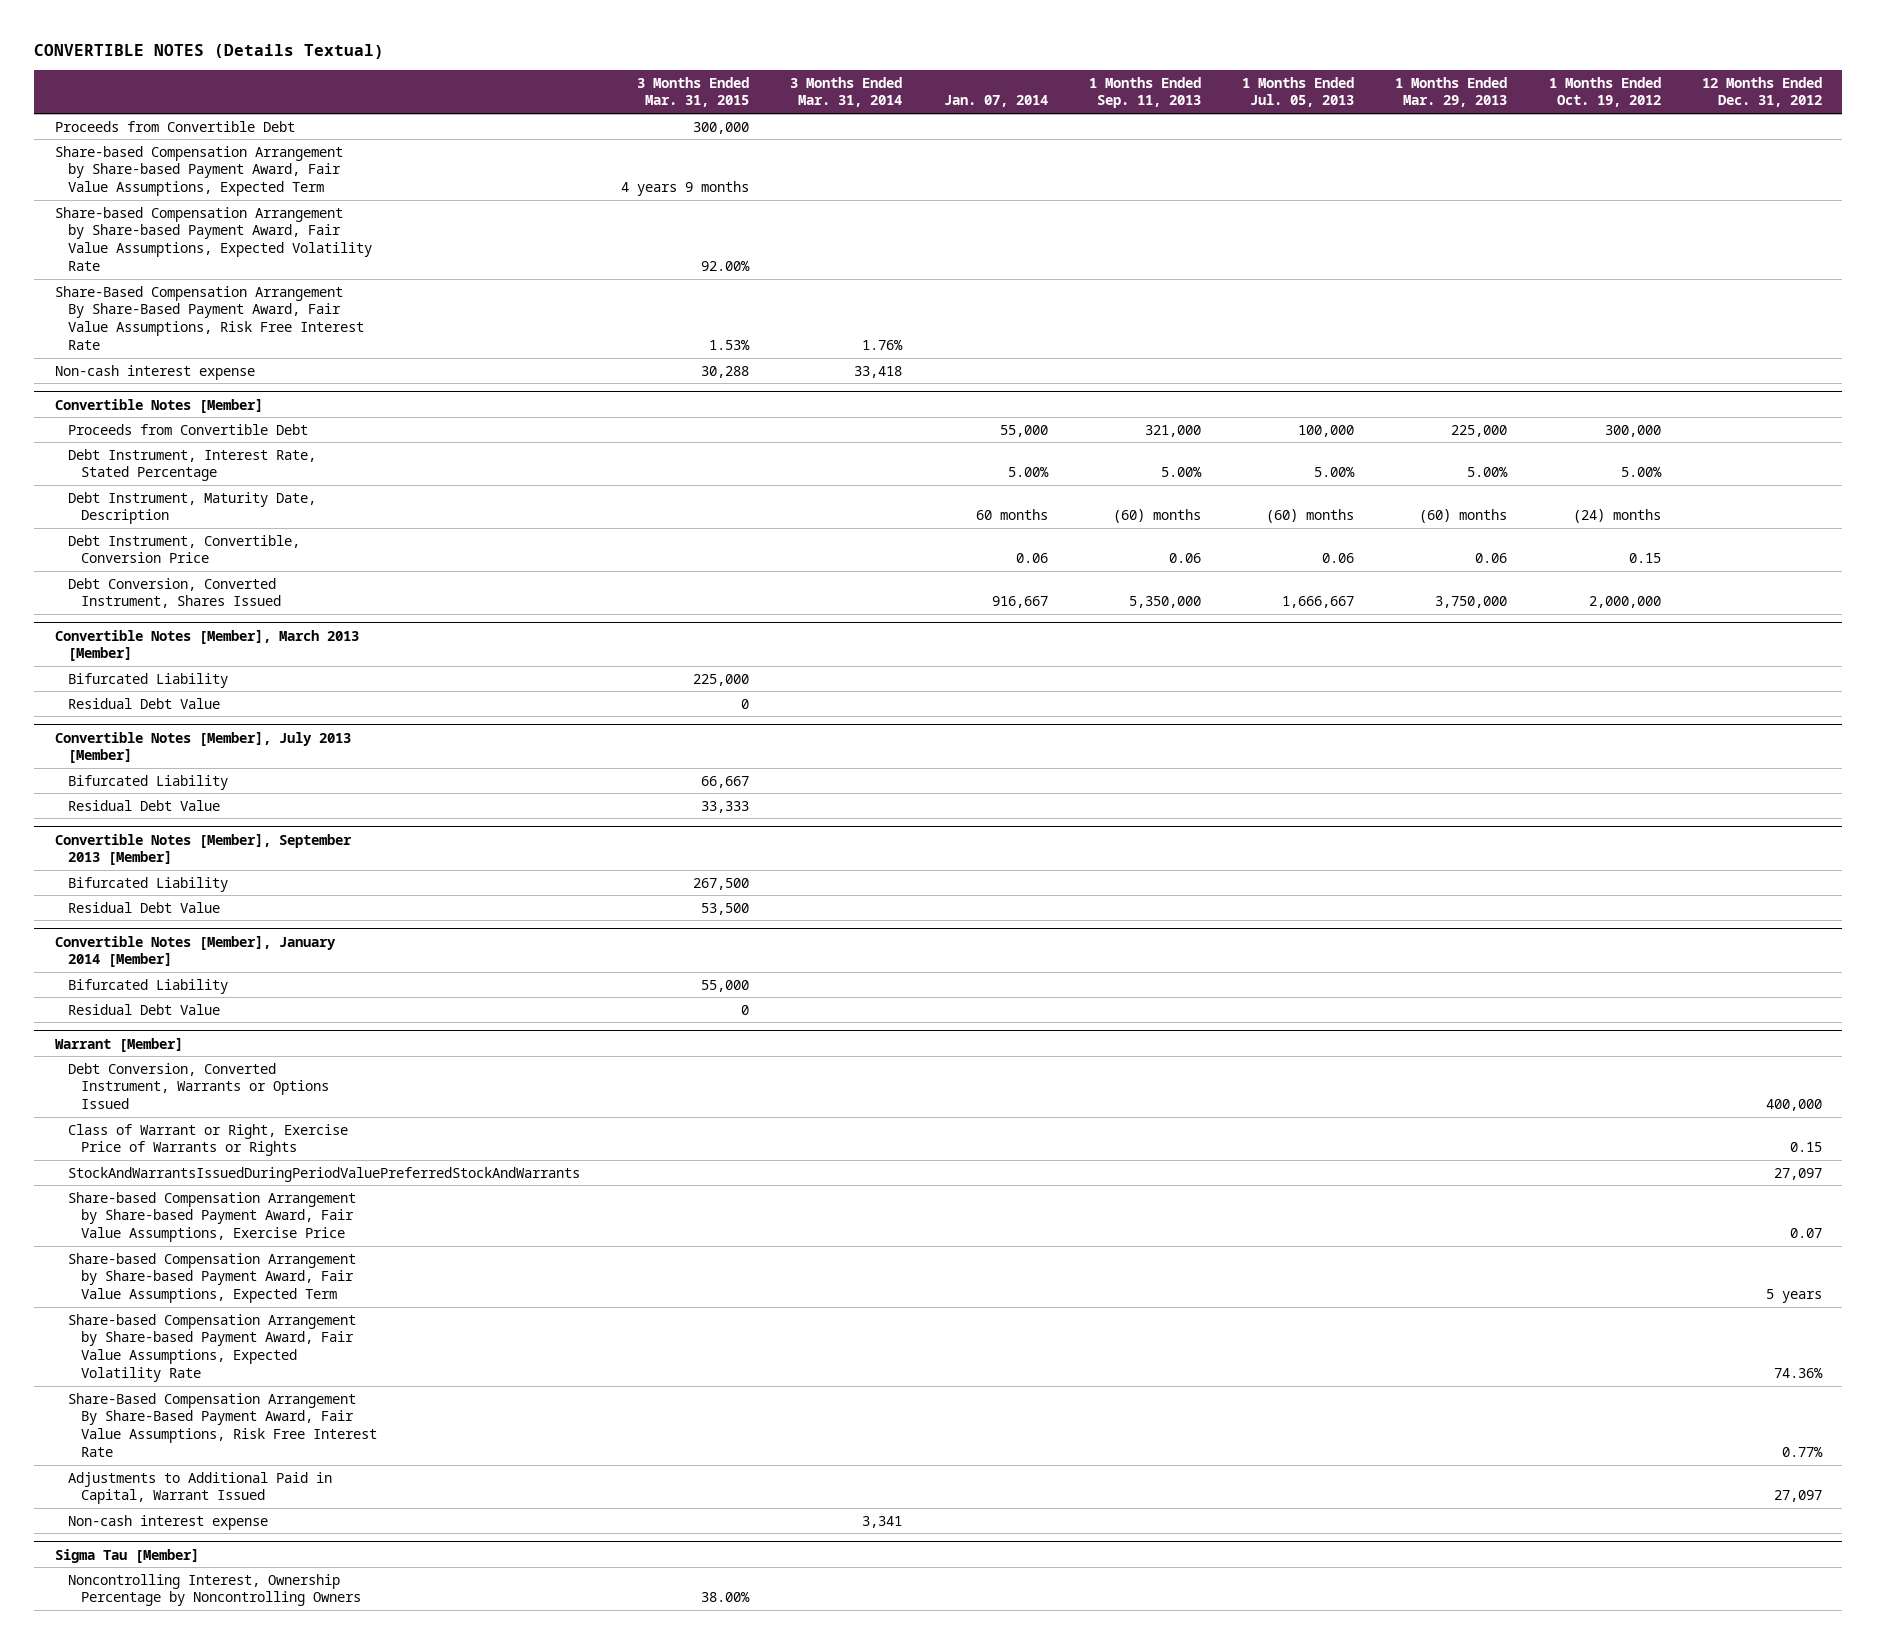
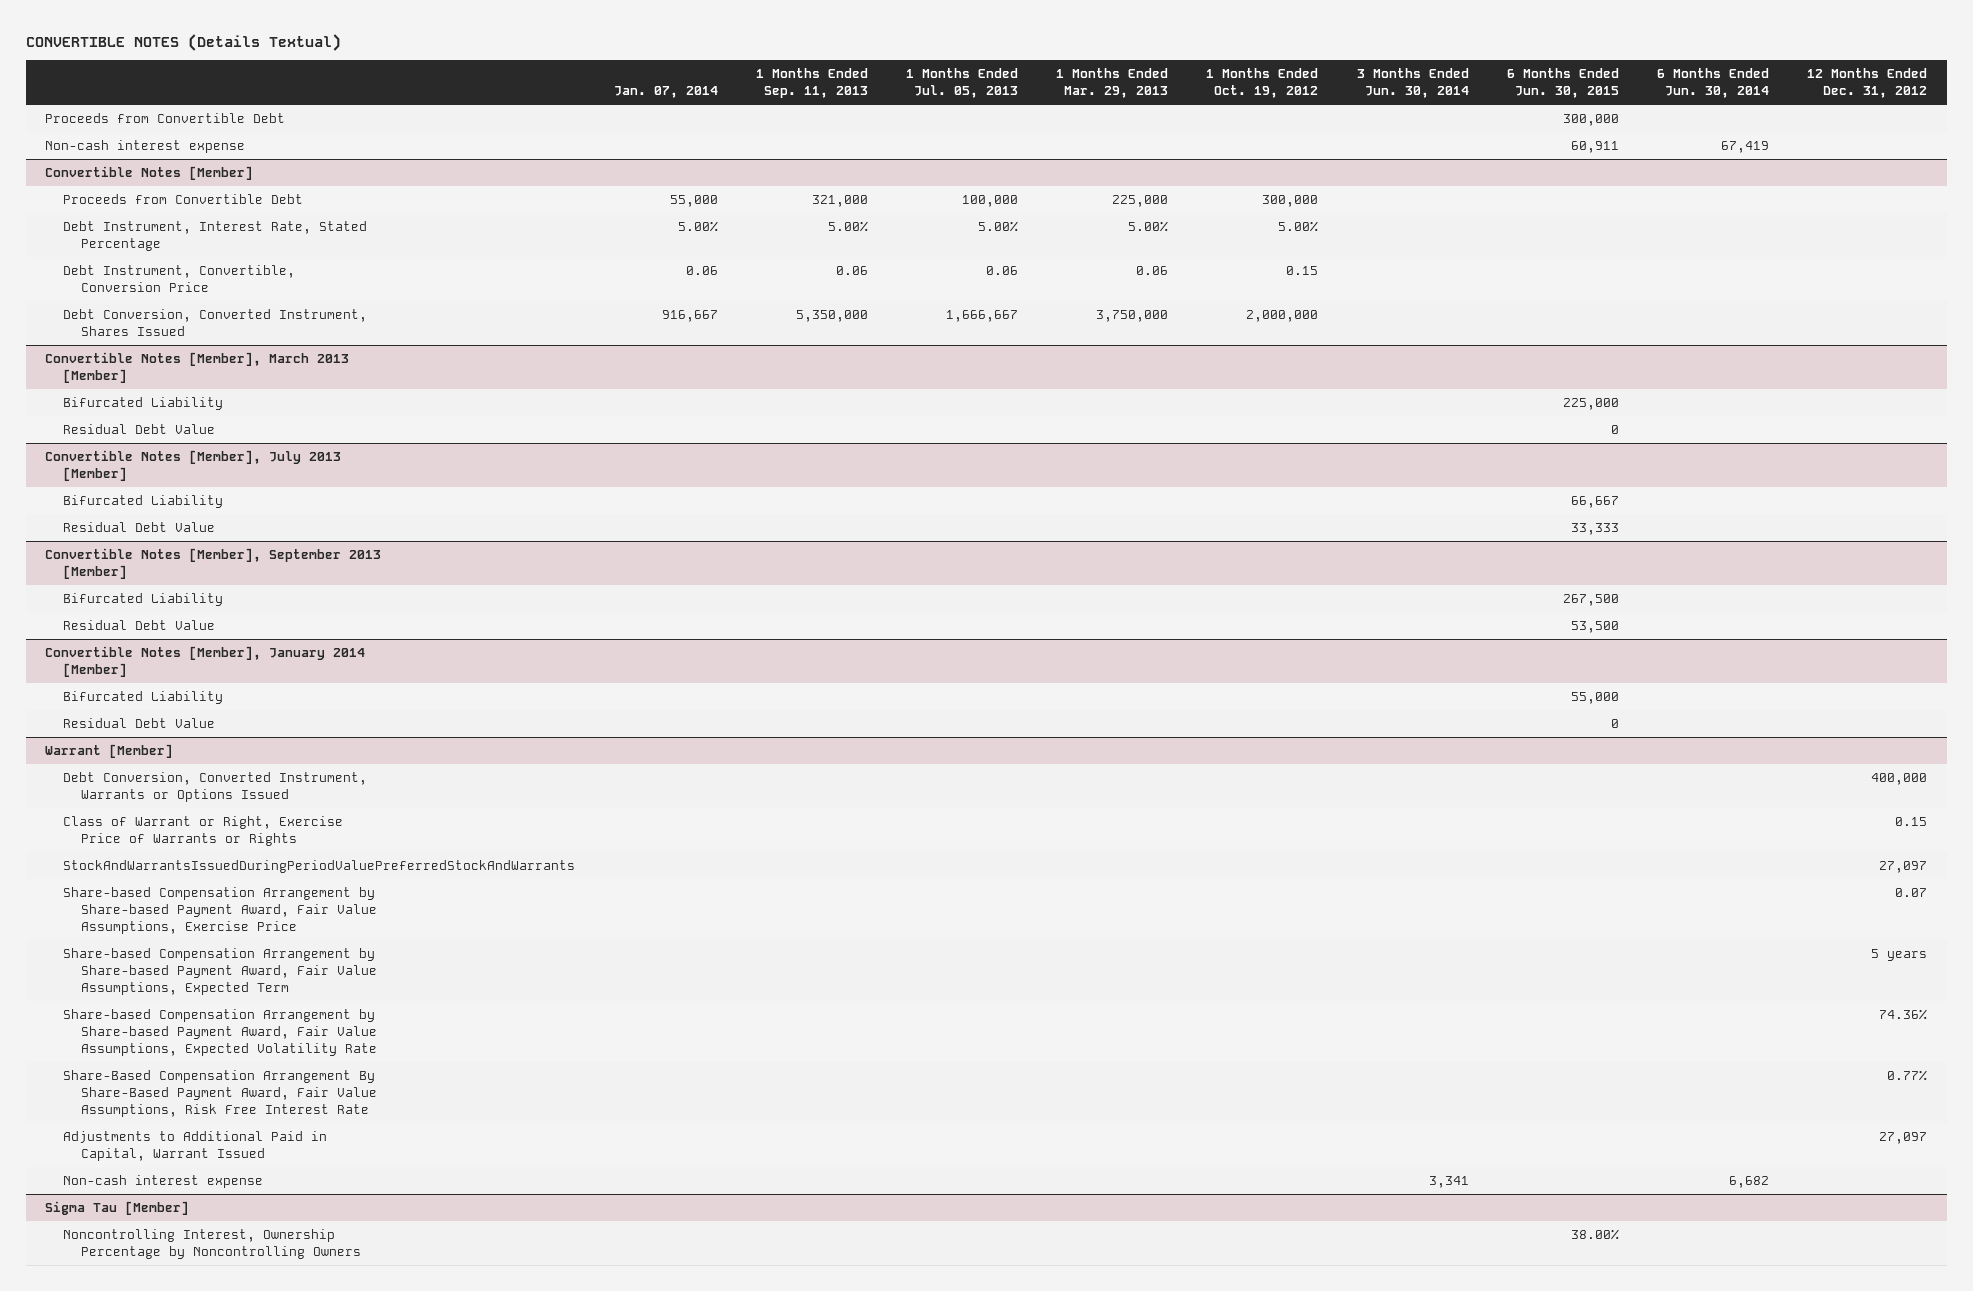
- | 3 Months Ended Mar. 31, 2015 | 3 Months Ended Mar. 31, 2014 | Jan. 07, 2014 | 1 Months Ended Sep. 11, 2013 | 1 Months Ended Jul. 05, 2013 | 1 Months Ended Mar. 29, 2013 | 1 Months Ended Oct. 19, 2012 | 12 Months Ended Dec. 31, 2012
+ | Jan. 07, 2014 | 1 Months Ended Sep. 11, 2013 | 1 Months Ended Jul. 05, 2013 | 1 Months Ended Mar. 29, 2013 | 1 Months Ended Oct. 19, 2012 | 3 Months Ended Jun. 30, 2014 | 6 Months Ended Jun. 30, 2015 | 6 Months Ended Jun. 30, 2014 | 12 Months Ended Dec. 31, 2012
- Share-based Compensation Arrangement by Share-based Payment Award, Fair Value Assumptions, Expected Term | 4 years 9 months | | | | | | |
- Share-based Compensation Arrangement by Share-based Payment Award, Fair Value Assumptions, Expected Volatility Rate | 92.00% | | | | | | |
- Share-Based Compensation Arrangement By Share-Based Payment Award, Fair Value Assumptions, Risk Free Interest Rate | 1.53% | 1.76% | | | | | |
@ Convertible Notes [Member]
- Debt Instrument, Maturity Date, Description | | | 60 months | (60) months | (60) months | (60) months | (24) months |

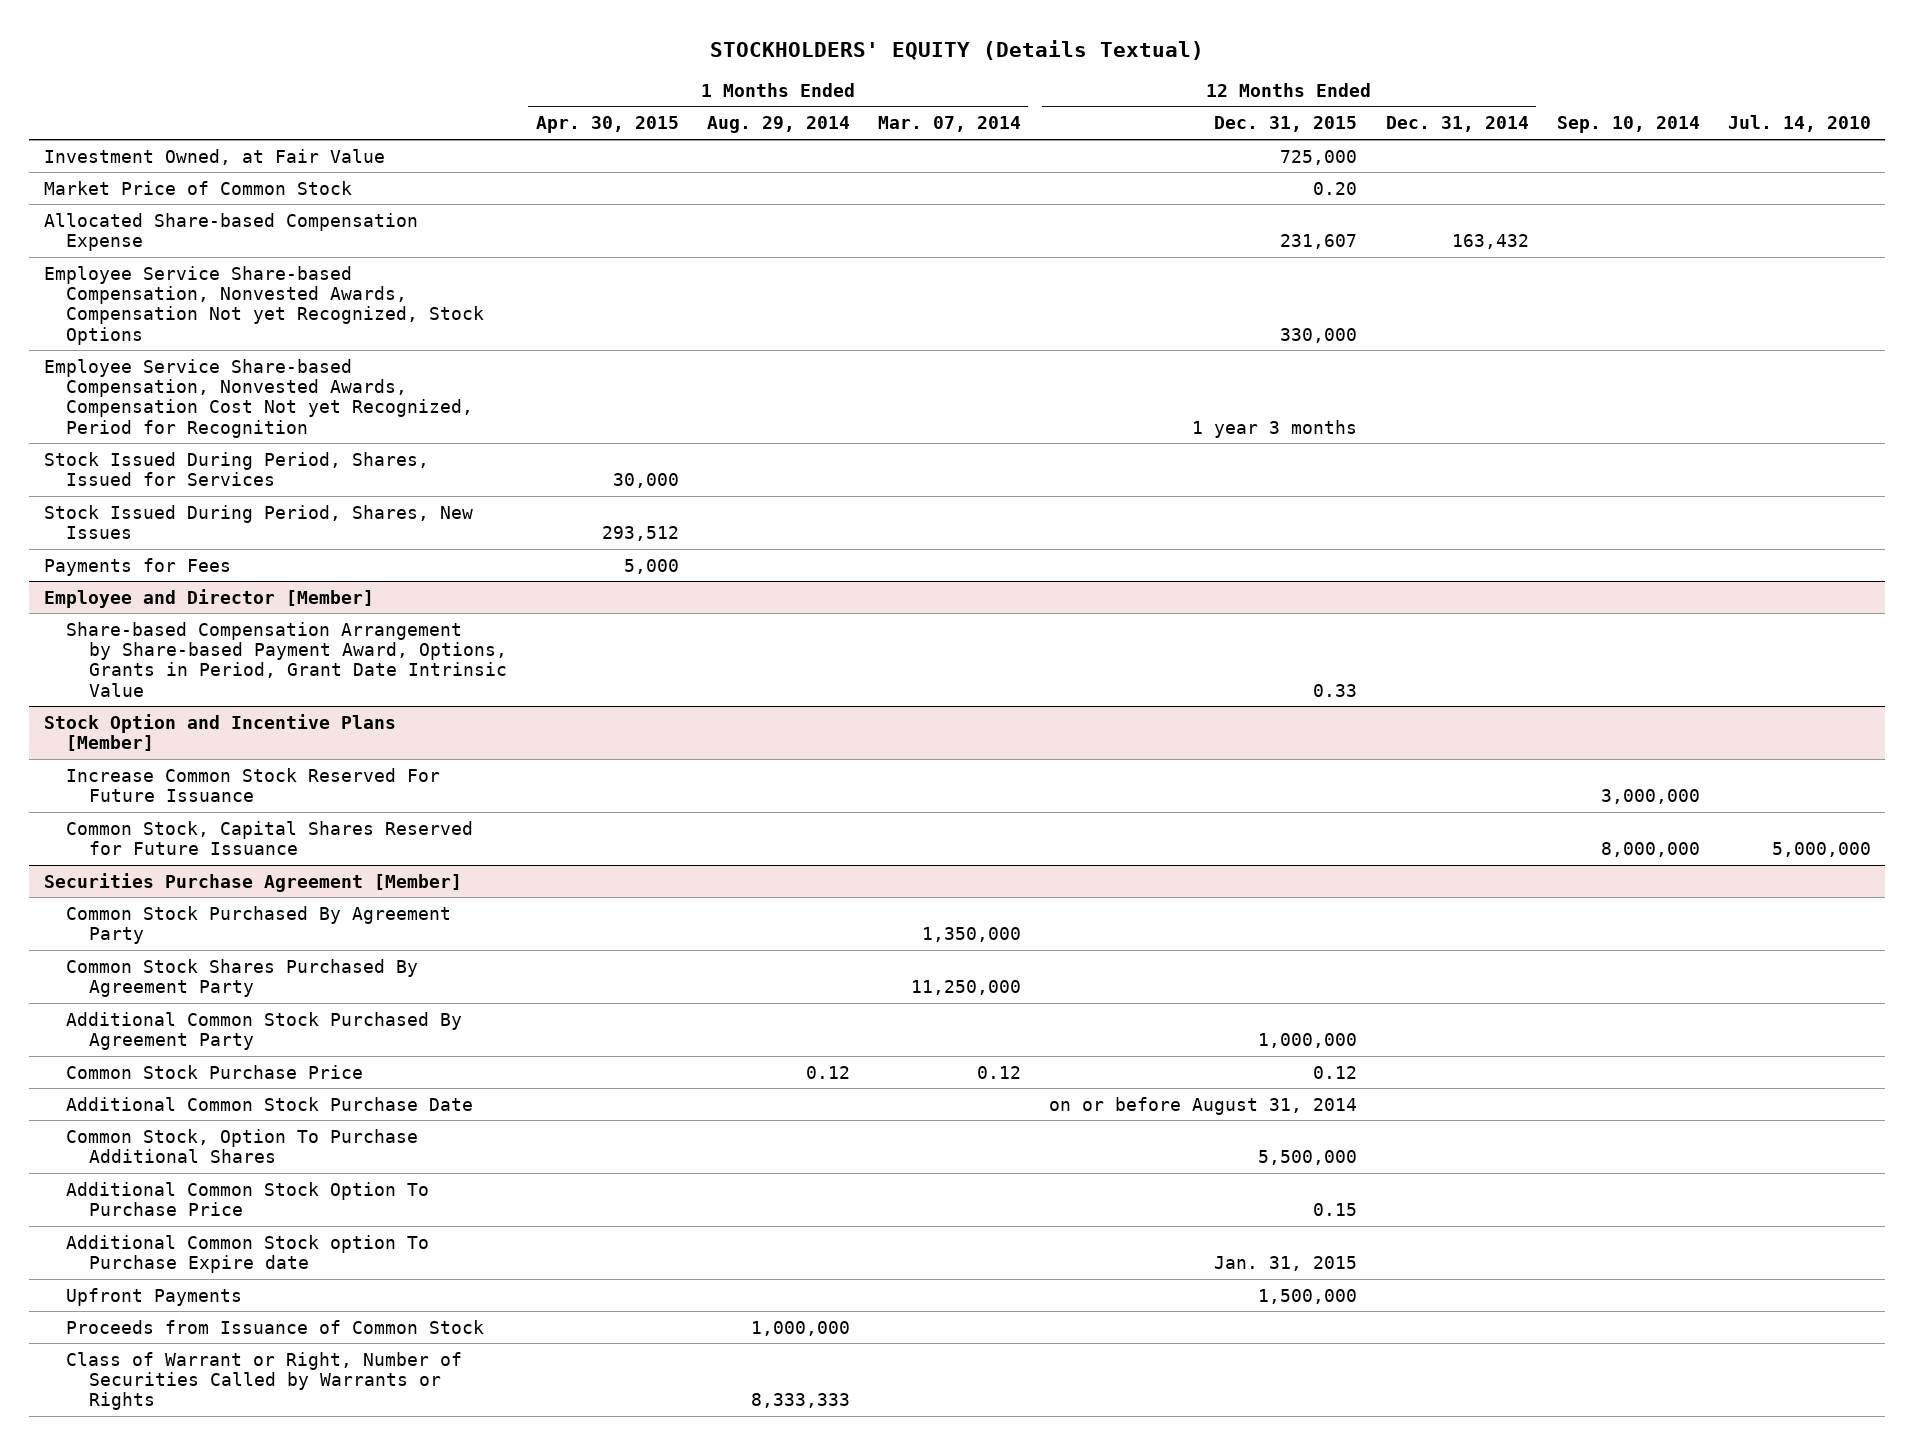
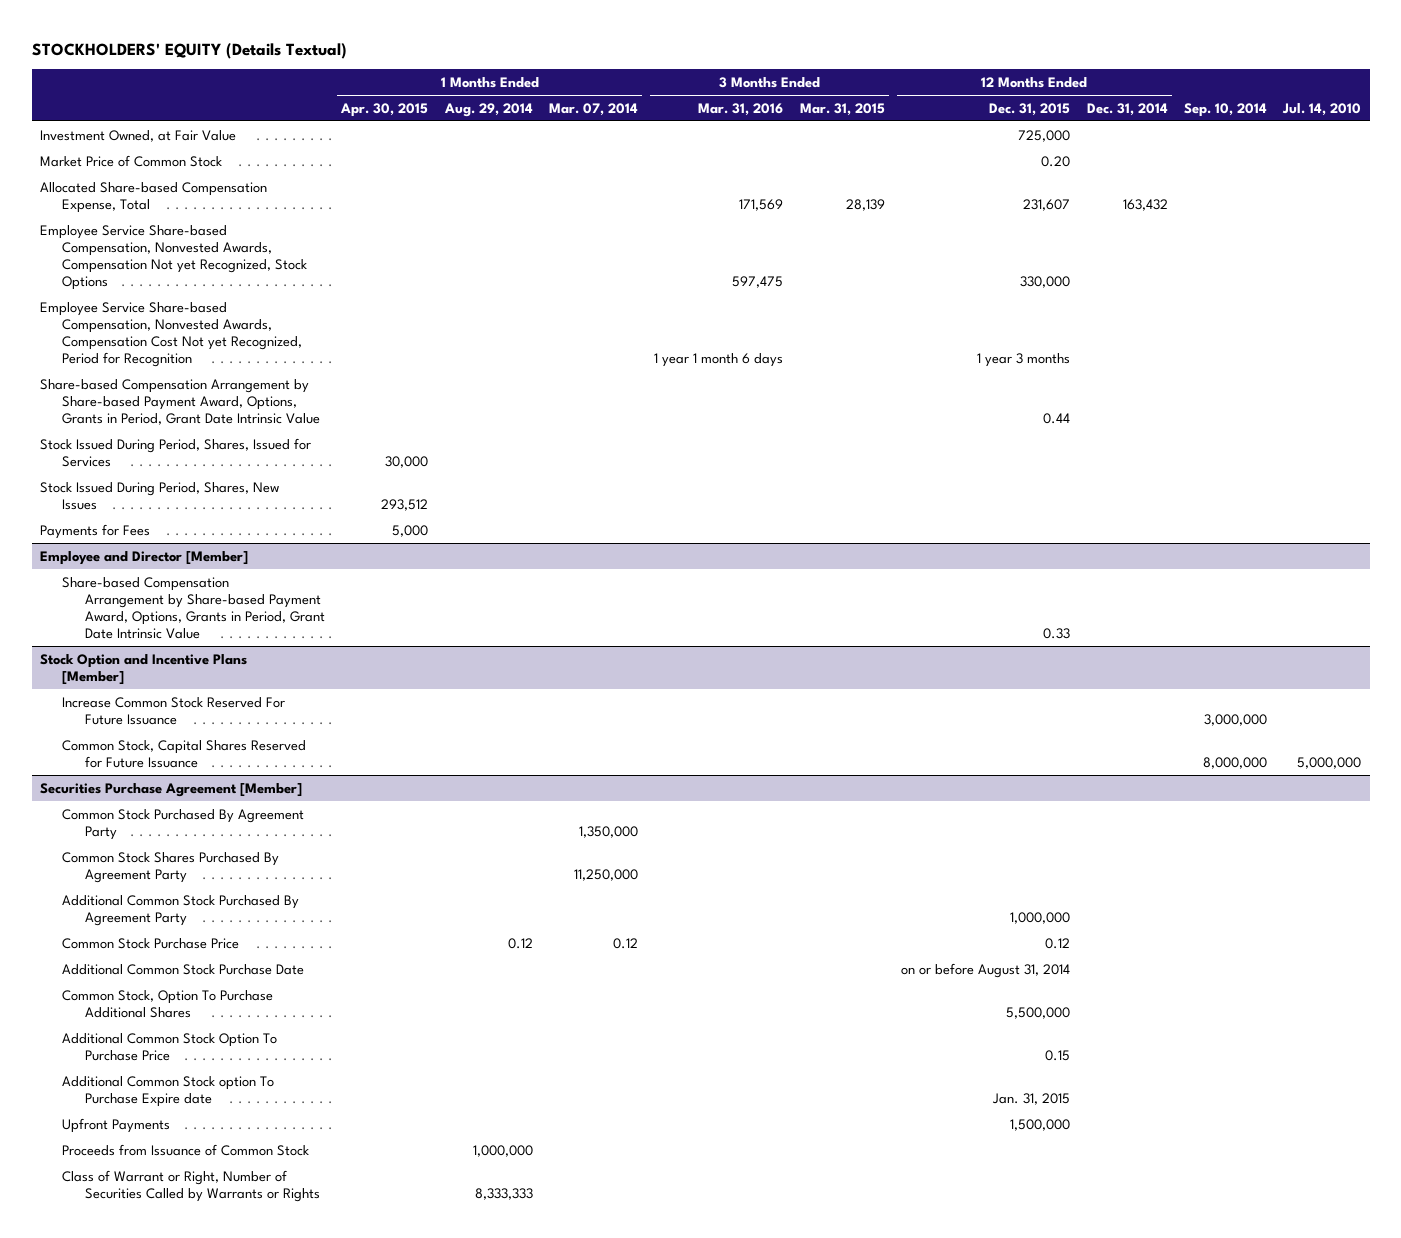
- | 1 Months Ended Apr. 30, 2015 | 1 Months Ended Aug. 29, 2014 | 1 Months Ended Mar. 07, 2014 | 12 Months Ended Dec. 31, 2015 | 12 Months Ended Dec. 31, 2014 | Sep. 10, 2014 | Jul. 14, 2010
+ | 1 Months Ended Apr. 30, 2015 | 1 Months Ended Aug. 29, 2014 | 1 Months Ended Mar. 07, 2014 | 3 Months Ended Mar. 31, 2016 | 3 Months Ended Mar. 31, 2015 | 12 Months Ended Dec. 31, 2015 | 12 Months Ended Dec. 31, 2014 | Sep. 10, 2014 | Jul. 14, 2010
- Allocated Share-based Compensation Expense | | | | 231,607 | 163,432 | |
+ Allocated Share-based Compensation Expense, Total | | | | 171,569 | 28,139 | 231,607 | 163,432 | |
+ Share-based Compensation Arrangement by Share-based Payment Award, Options, Grants in Period, Grant Date Intrinsic Value | | | | | | 0.44 | | |

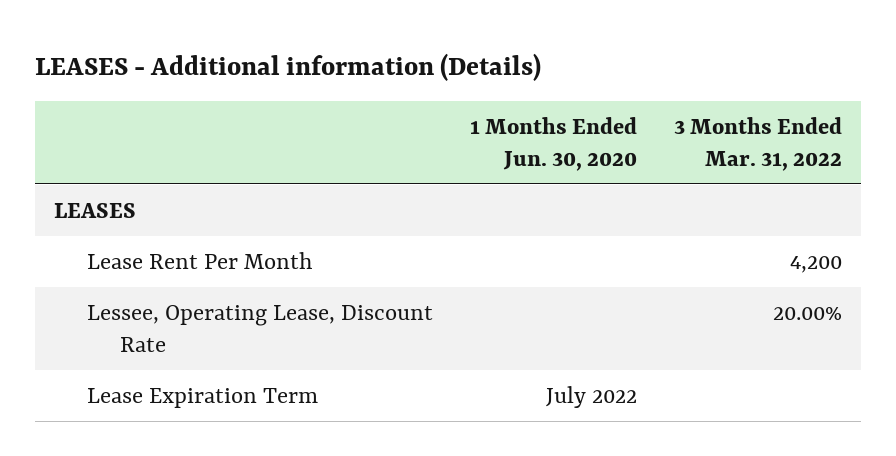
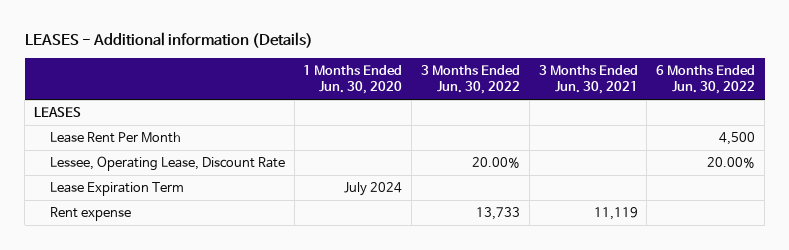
- | 1 Months Ended Jun. 30, 2020 | 3 Months Ended Mar. 31, 2022
+ | 1 Months Ended Jun. 30, 2020 | 3 Months Ended Jun. 30, 2022 | 3 Months Ended Jun. 30, 2021 | 6 Months Ended Jun. 30, 2022
- Lease Expiration Term | July 2022 |
+ Lease Expiration Term | July 2024 | | |
+ Rent expense | | 13,733 | 11,119 |

